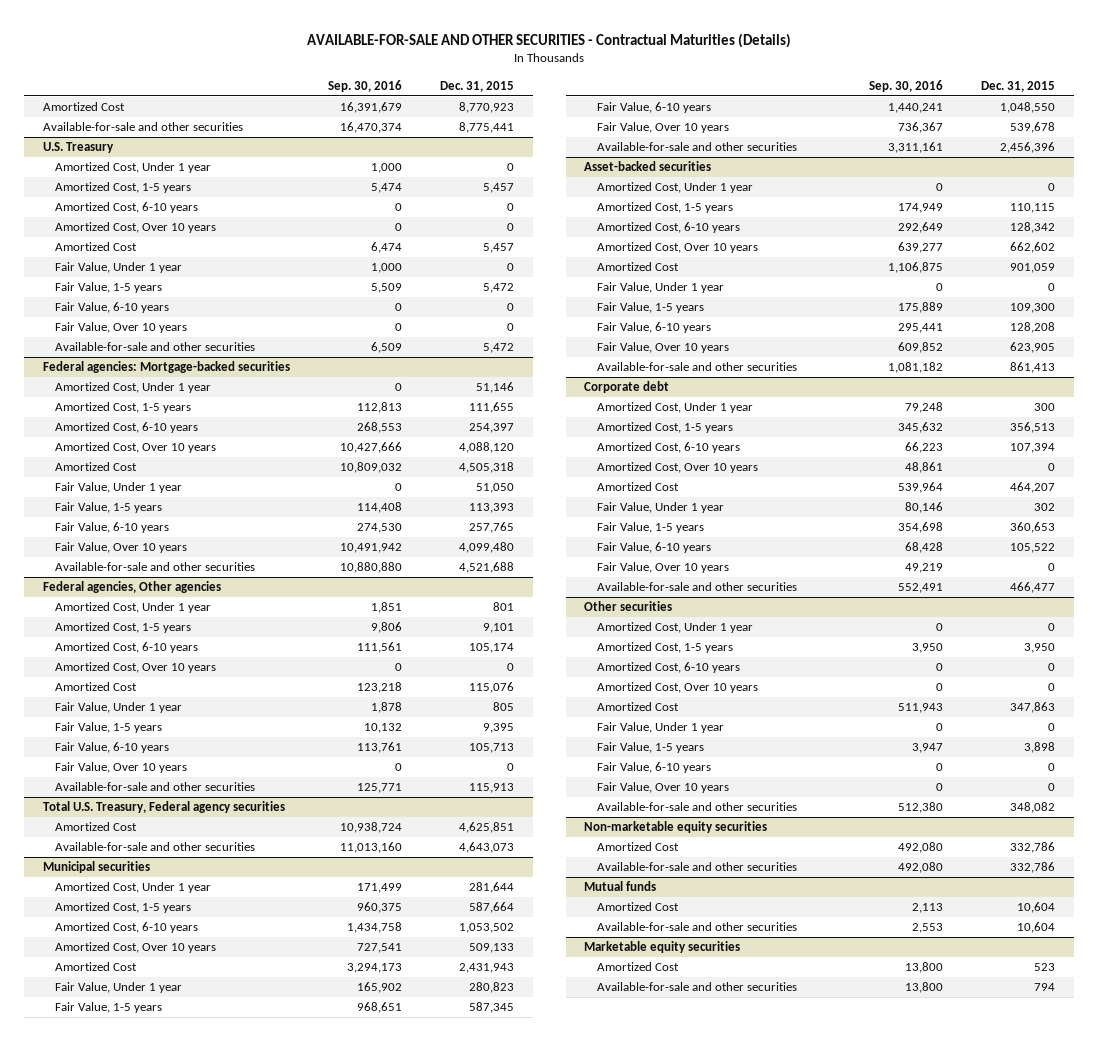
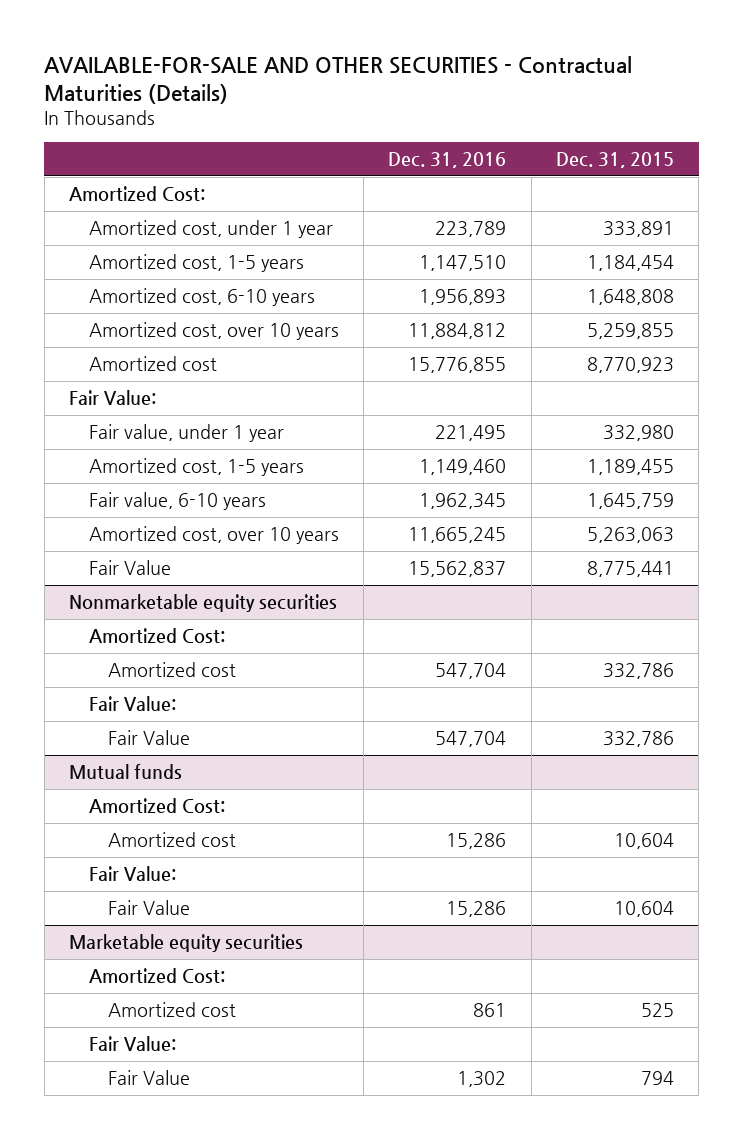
- | Sep. 30, 2016 | Dec. 31, 2015
+ | Dec. 31, 2016 | Dec. 31, 2015
- Amortized Cost | 16,391,679 | 8,770,923
- Available-for-sale and other securities | 16,470,374 | 8,775,441
- U.S. Treasury
- Amortized Cost, Under 1 year | 1,000 | 0
- Amortized Cost, 1-5 years | 5,474 | 5,457
- Amortized Cost, 6-10 years | 0 | 0
- Amortized Cost, Over 10 years | 0 | 0
- Amortized Cost | 6,474 | 5,457
- Fair Value, Under 1 year | 1,000 | 0
- Fair Value, 1-5 years | 5,509 | 5,472
- Fair Value, 6-10 years | 0 | 0
- Fair Value, Over 10 years | 0 | 0
- Available-for-sale and other securities | 6,509 | 5,472
- Federal agencies: Mortgage-backed securities
- Amortized Cost, Under 1 year | 0 | 51,146
- Amortized Cost, 1-5 years | 112,813 | 111,655
- Amortized Cost, 6-10 years | 268,553 | 254,397
- Amortized Cost, Over 10 years | 10,427,666 | 4,088,120
- Amortized Cost | 10,809,032 | 4,505,318
- Fair Value, Under 1 year | 0 | 51,050
- Fair Value, 1-5 years | 114,408 | 113,393
- Fair Value, 6-10 years | 274,530 | 257,765
- Fair Value, Over 10 years | 10,491,942 | 4,099,480
- Available-for-sale and other securities | 10,880,880 | 4,521,688
- Federal agencies, Other agencies
- Amortized Cost, Under 1 year | 1,851 | 801
- Amortized Cost, 1-5 years | 9,806 | 9,101
- Amortized Cost, 6-10 years | 111,561 | 105,174
- Amortized Cost, Over 10 years | 0 | 0
- Amortized Cost | 123,218 | 115,076
- Fair Value, Under 1 year | 1,878 | 805
- Fair Value, 1-5 years | 10,132 | 9,395
- Fair Value, 6-10 years | 113,761 | 105,713
- Fair Value, Over 10 years | 0 | 0
- Available-for-sale and other securities | 125,771 | 115,913
- Total U.S. Treasury, Federal agency securities
- Amortized Cost | 10,938,724 | 4,625,851
- Available-for-sale and other securities | 11,013,160 | 4,643,073
- Municipal securities
- Amortized Cost, Under 1 year | 171,499 | 281,644
- Amortized Cost, 1-5 years | 960,375 | 587,664
- Amortized Cost, 6-10 years | 1,434,758 | 1,053,502
- Amortized Cost, Over 10 years | 727,541 | 509,133
- Amortized Cost | 3,294,173 | 2,431,943
- Fair Value, Under 1 year | 165,902 | 280,823
- Fair Value, 1-5 years | 968,651 | 587,345
- Fair Value, 6-10 years | 1,440,241 | 1,048,550
- Fair Value, Over 10 years | 736,367 | 539,678
- Available-for-sale and other securities | 3,311,161 | 2,456,396
- Asset-backed securities
- Amortized Cost, Under 1 year | 0 | 0
- Amortized Cost, 1-5 years | 174,949 | 110,115
- Amortized Cost, 6-10 years | 292,649 | 128,342
- Amortized Cost, Over 10 years | 639,277 | 662,602
- Amortized Cost | 1,106,875 | 901,059
- Fair Value, Under 1 year | 0 | 0
- Fair Value, 1-5 years | 175,889 | 109,300
- Fair Value, 6-10 years | 295,441 | 128,208
- Fair Value, Over 10 years | 609,852 | 623,905
- Available-for-sale and other securities | 1,081,182 | 861,413
- Corporate debt
- Amortized Cost, Under 1 year | 79,248 | 300
- Amortized Cost, 1-5 years | 345,632 | 356,513
- Amortized Cost, 6-10 years | 66,223 | 107,394
- Amortized Cost, Over 10 years | 48,861 | 0
- Amortized Cost | 539,964 | 464,207
- Fair Value, Under 1 year | 80,146 | 302
- Fair Value, 1-5 years | 354,698 | 360,653
- Fair Value, 6-10 years | 68,428 | 105,522
- Fair Value, Over 10 years | 49,219 | 0
- Available-for-sale and other securities | 552,491 | 466,477
- Other securities
- Amortized Cost, Under 1 year | 0 | 0
- Amortized Cost, 1-5 years | 3,950 | 3,950
- Amortized Cost, 6-10 years | 0 | 0
- Amortized Cost, Over 10 years | 0 | 0
- Amortized Cost | 511,943 | 347,863
- Fair Value, Under 1 year | 0 | 0
- Fair Value, 1-5 years | 3,947 | 3,898
- Fair Value, 6-10 years | 0 | 0
- Fair Value, Over 10 years | 0 | 0
- Available-for-sale and other securities | 512,380 | 348,082
- Non-marketable equity securities
- Amortized Cost | 492,080 | 332,786
- Available-for-sale and other securities | 492,080 | 332,786
+ Amortized Cost:
+ Amortized cost, under 1 year | 223,789 | 333,891
+ Amortized cost, 1-5 years | 1,147,510 | 1,184,454
+ Amortized cost, 6-10 years | 1,956,893 | 1,648,808
+ Amortized cost, over 10 years | 11,884,812 | 5,259,855
+ Amortized cost | 15,776,855 | 8,770,923
+ Fair Value:
+ Fair value, under 1 year | 221,495 | 332,980
+ Amortized cost, 1-5 years | 1,149,460 | 1,189,455
+ Fair value, 6-10 years | 1,962,345 | 1,645,759
+ Amortized cost, over 10 years | 11,665,245 | 5,263,063
+ Fair Value | 15,562,837 | 8,775,441
+ Nonmarketable equity securities
+ Amortized Cost:
+ Amortized cost | 547,704 | 332,786
+ Fair Value:
+ Fair Value | 547,704 | 332,786
@ Mutual funds
- Amortized Cost | 2,113 | 10,604
- Available-for-sale and other securities | 2,553 | 10,604
+ Amortized Cost:
+ Amortized cost | 15,286 | 10,604
+ Fair Value:
+ Fair Value | 15,286 | 10,604
@ Marketable equity securities
- Amortized Cost | 13,800 | 523
- Available-for-sale and other securities | 13,800 | 794
+ Amortized Cost:
+ Amortized cost | 861 | 525
+ Fair Value:
+ Fair Value | 1,302 | 794

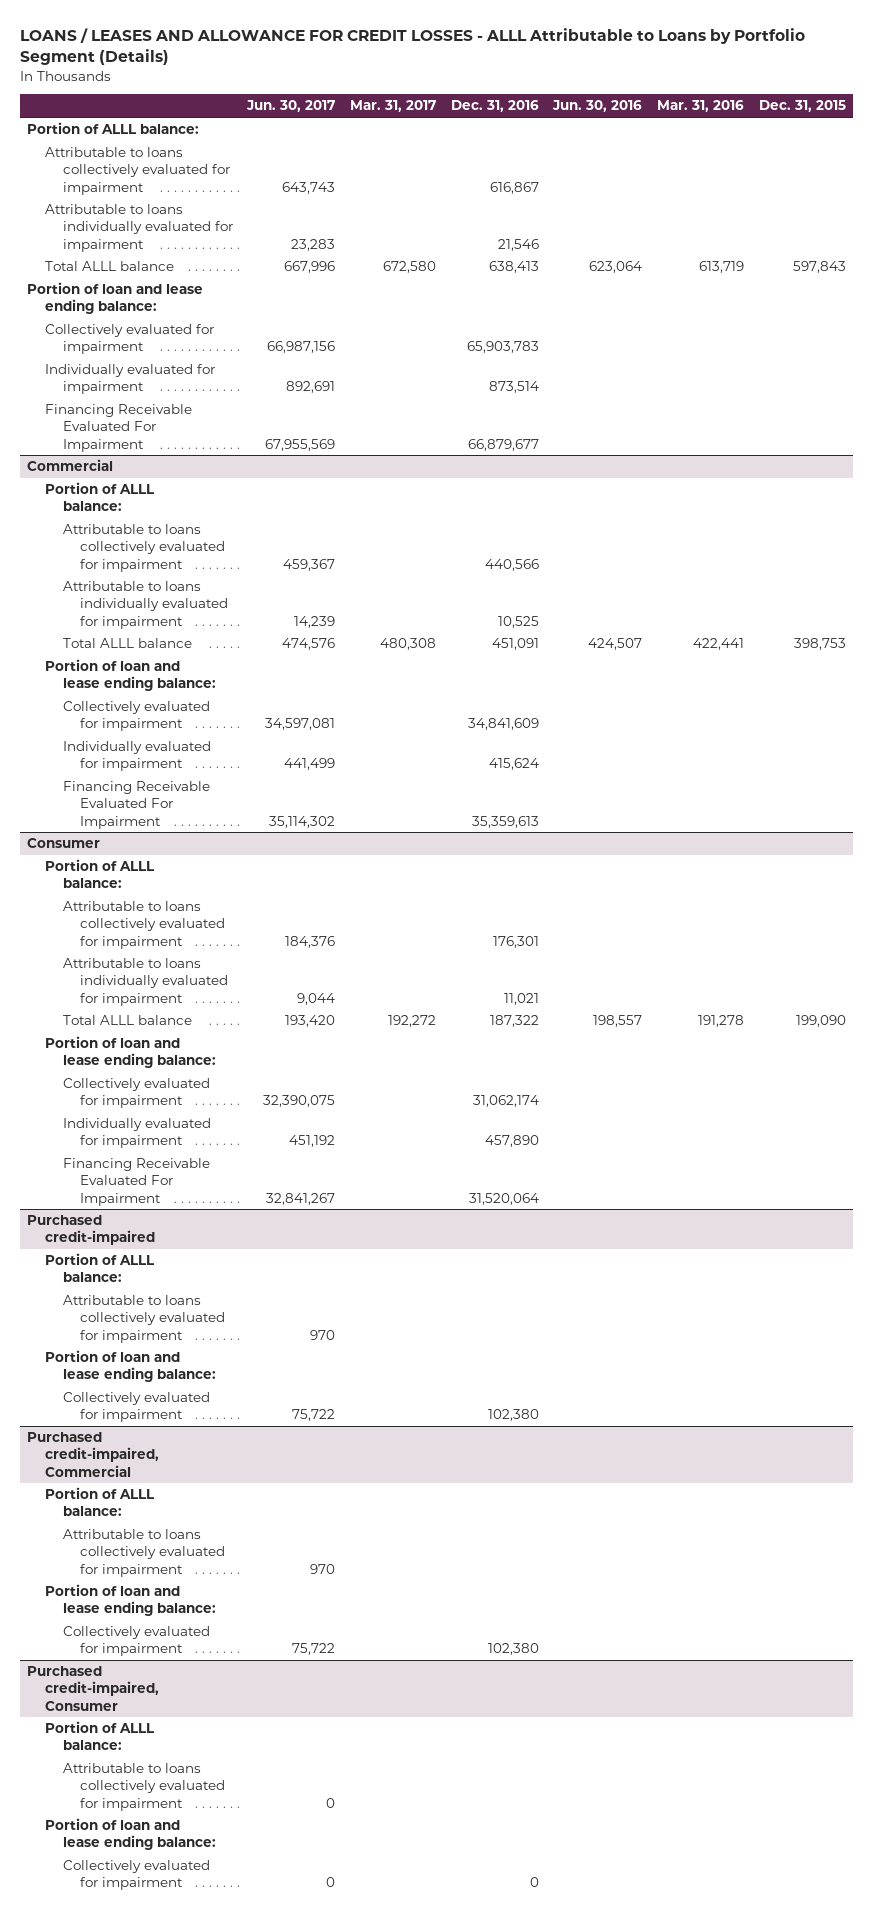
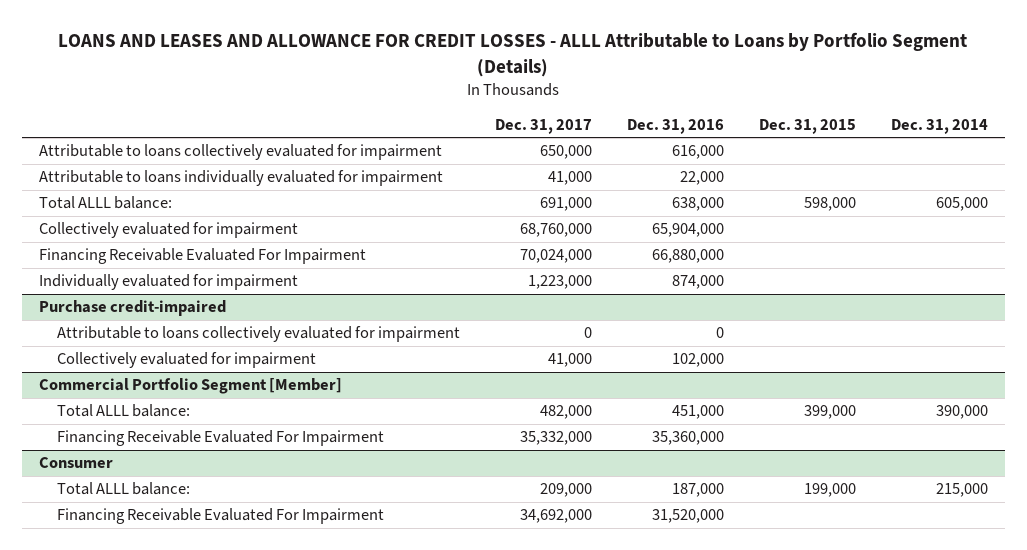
- LOANS / LEASES AND ALLOWANCE FOR CREDIT LOSSES - ALLL Attributable to Loans by Portfolio Segment (Details)
+ LOANS AND LEASES AND ALLOWANCE FOR CREDIT LOSSES - ALLL Attributable to Loans by Portfolio Segment (Details)
- | Jun. 30, 2017 | Mar. 31, 2017 | Dec. 31, 2016 | Jun. 30, 2016 | Mar. 31, 2016 | Dec. 31, 2015
+ | Dec. 31, 2017 | Dec. 31, 2016 | Dec. 31, 2015 | Dec. 31, 2014
- Portion of ALLL balance:
- Attributable to loans collectively evaluated for impairment | 643,743 | | 616,867 | | |
- Attributable to loans individually evaluated for impairment | 23,283 | | 21,546 | | |
- Total ALLL balance | 667,996 | 672,580 | 638,413 | 623,064 | 613,719 | 597,843
- Portion of loan and lease ending balance:
- Collectively evaluated for impairment | 66,987,156 | | 65,903,783 | | |
- Individually evaluated for impairment | 892,691 | | 873,514 | | |
- Financing Receivable Evaluated For Impairment | 67,955,569 | | 66,879,677 | | |
- Commercial
- Portion of ALLL balance:
- Attributable to loans collectively evaluated for impairment | 459,367 | | 440,566 | | |
- Attributable to loans individually evaluated for impairment | 14,239 | | 10,525 | | |
- Total ALLL balance | 474,576 | 480,308 | 451,091 | 424,507 | 422,441 | 398,753
- Portion of loan and lease ending balance:
- Collectively evaluated for impairment | 34,597,081 | | 34,841,609 | | |
- Individually evaluated for impairment | 441,499 | | 415,624 | | |
- Financing Receivable Evaluated For Impairment | 35,114,302 | | 35,359,613 | | |
+ Attributable to loans collectively evaluated for impairment | 650,000 | 616,000 | |
+ Attributable to loans individually evaluated for impairment | 41,000 | 22,000 | |
+ Total ALLL balance: | 691,000 | 638,000 | 598,000 | 605,000
+ Collectively evaluated for impairment | 68,760,000 | 65,904,000 | |
+ Financing Receivable Evaluated For Impairment | 70,024,000 | 66,880,000 | |
+ Individually evaluated for impairment | 1,223,000 | 874,000 | |
+ Purchase credit-impaired
+ Attributable to loans collectively evaluated for impairment | 0 | 0 | |
+ Collectively evaluated for impairment | 41,000 | 102,000 | |
+ Commercial Portfolio Segment [Member]
+ Total ALLL balance: | 482,000 | 451,000 | 399,000 | 390,000
+ Financing Receivable Evaluated For Impairment | 35,332,000 | 35,360,000 | |
@ Consumer
- Portion of ALLL balance:
- Attributable to loans collectively evaluated for impairment | 184,376 | | 176,301 | | |
- Attributable to loans individually evaluated for impairment | 9,044 | | 11,021 | | |
- Total ALLL balance | 193,420 | 192,272 | 187,322 | 198,557 | 191,278 | 199,090
- Portion of loan and lease ending balance:
- Collectively evaluated for impairment | 32,390,075 | | 31,062,174 | | |
- Individually evaluated for impairment | 451,192 | | 457,890 | | |
- Financing Receivable Evaluated For Impairment | 32,841,267 | | 31,520,064 | | |
- Purchased credit-impaired
- Portion of ALLL balance:
- Attributable to loans collectively evaluated for impairment | 970 | | | | |
- Portion of loan and lease ending balance:
- Collectively evaluated for impairment | 75,722 | | 102,380 | | |
- Purchased credit-impaired, Commercial
- Portion of ALLL balance:
- Attributable to loans collectively evaluated for impairment | 970 | | | | |
- Portion of loan and lease ending balance:
- Collectively evaluated for impairment | 75,722 | | 102,380 | | |
- Purchased credit-impaired, Consumer
- Portion of ALLL balance:
- Attributable to loans collectively evaluated for impairment | 0 | | | | |
- Portion of loan and lease ending balance:
- Collectively evaluated for impairment | 0 | | 0 | | |
@ Consumer
+ Total ALLL balance: | 209,000 | 187,000 | 199,000 | 215,000
+ Financing Receivable Evaluated For Impairment | 34,692,000 | 31,520,000 | |

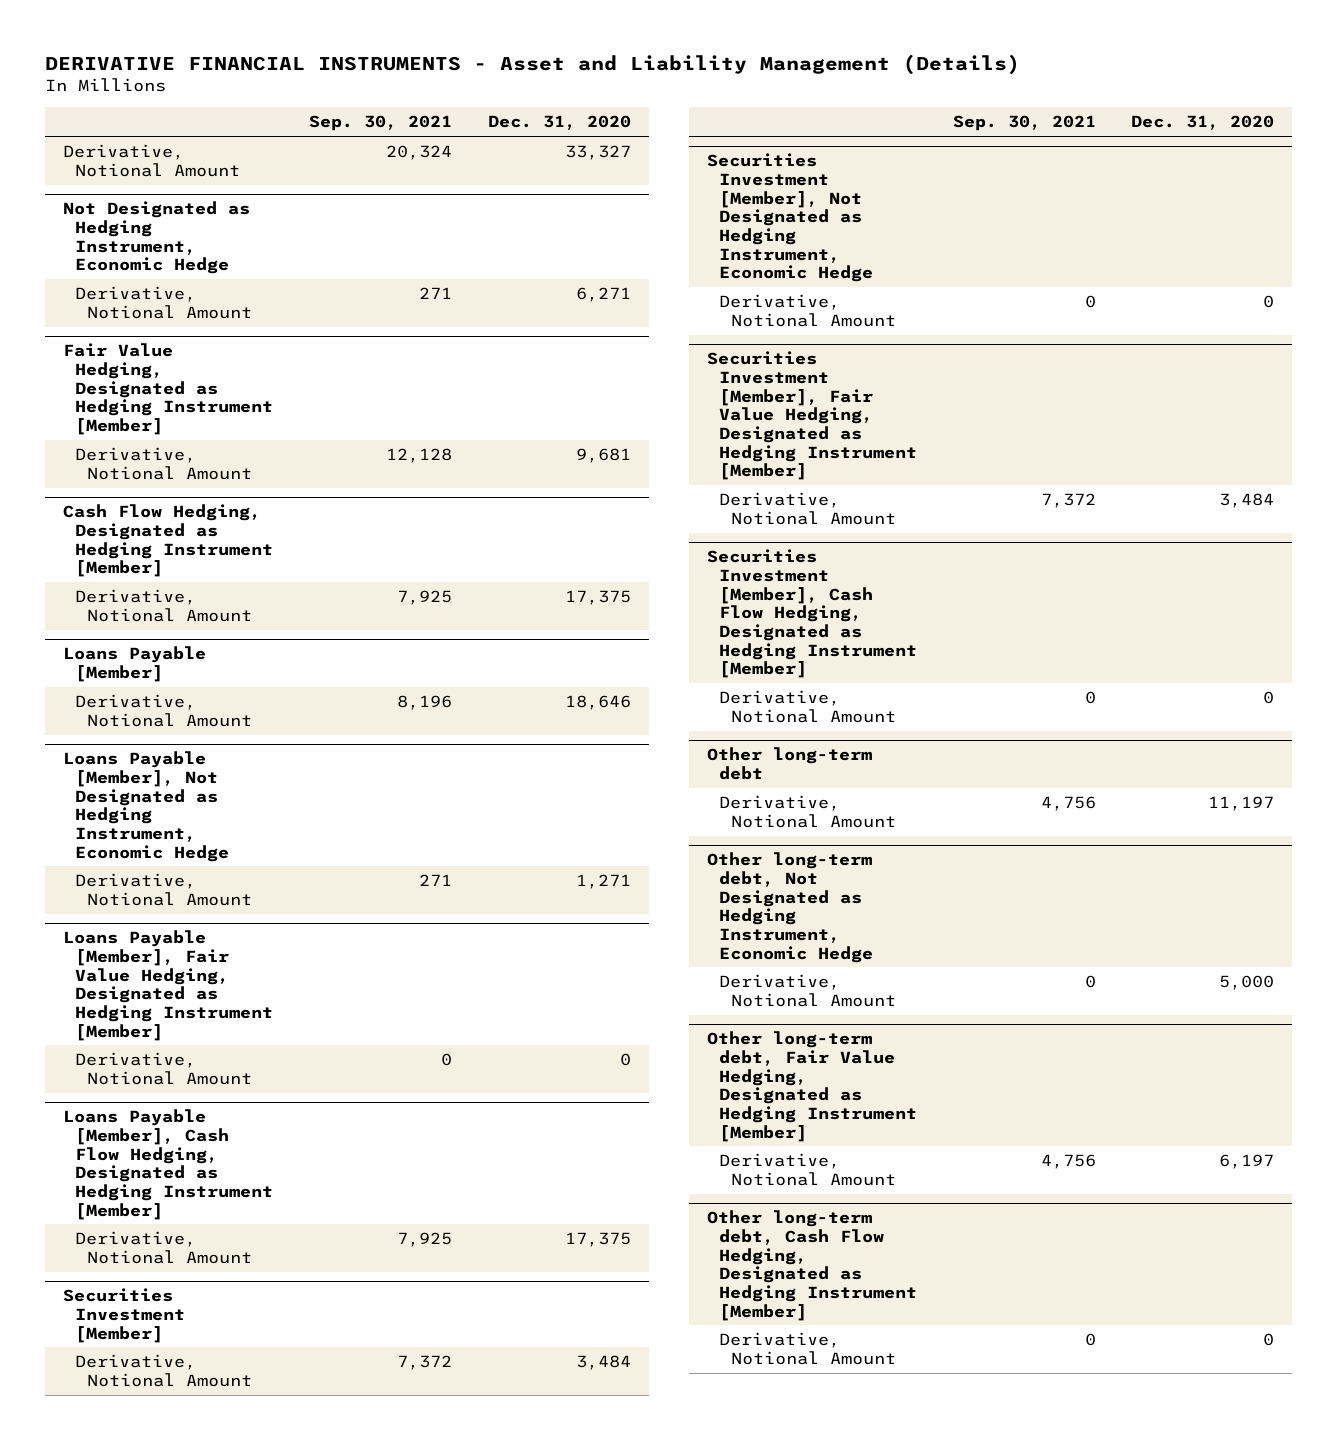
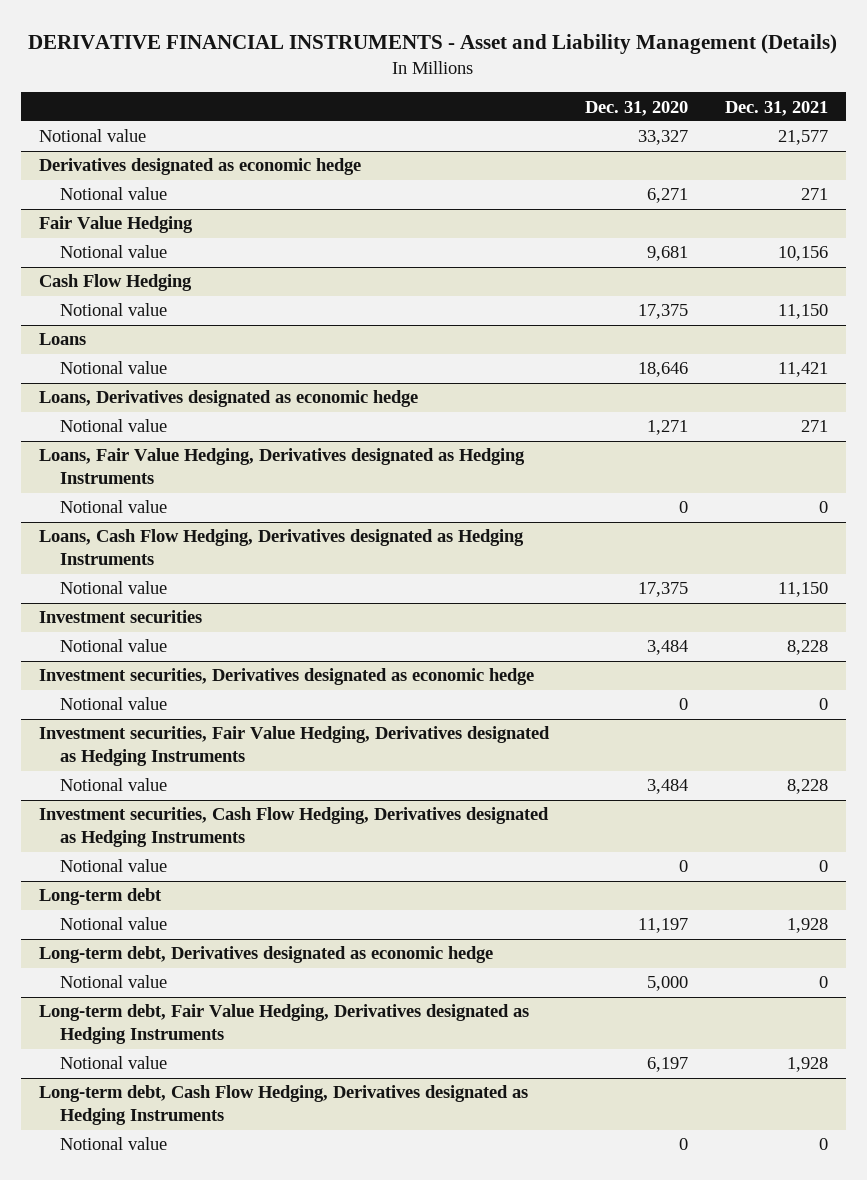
- | Sep. 30, 2021 | Dec. 31, 2020
+ | Dec. 31, 2020 | Dec. 31, 2021
- Derivative, Notional Amount | 20,324 | 33,327
- Not Designated as Hedging Instrument, Economic Hedge
- Derivative, Notional Amount | 271 | 6,271
- Fair Value Hedging, Designated as Hedging Instrument [Member]
- Derivative, Notional Amount | 12,128 | 9,681
- Cash Flow Hedging, Designated as Hedging Instrument [Member]
- Derivative, Notional Amount | 7,925 | 17,375
- Loans Payable [Member]
- Derivative, Notional Amount | 8,196 | 18,646
- Loans Payable [Member], Not Designated as Hedging Instrument, Economic Hedge
- Derivative, Notional Amount | 271 | 1,271
- Loans Payable [Member], Fair Value Hedging, Designated as Hedging Instrument [Member]
- Derivative, Notional Amount | 0 | 0
- Loans Payable [Member], Cash Flow Hedging, Designated as Hedging Instrument [Member]
- Derivative, Notional Amount | 7,925 | 17,375
- Securities Investment [Member]
- Derivative, Notional Amount | 7,372 | 3,484
- Securities Investment [Member], Not Designated as Hedging Instrument, Economic Hedge
- Derivative, Notional Amount | 0 | 0
- Securities Investment [Member], Fair Value Hedging, Designated as Hedging Instrument [Member]
- Derivative, Notional Amount | 7,372 | 3,484
- Securities Investment [Member], Cash Flow Hedging, Designated as Hedging Instrument [Member]
- Derivative, Notional Amount | 0 | 0
- Other long-term debt
- Derivative, Notional Amount | 4,756 | 11,197
- Other long-term debt, Not Designated as Hedging Instrument, Economic Hedge
- Derivative, Notional Amount | 0 | 5,000
- Other long-term debt, Fair Value Hedging, Designated as Hedging Instrument [Member]
- Derivative, Notional Amount | 4,756 | 6,197
- Other long-term debt, Cash Flow Hedging, Designated as Hedging Instrument [Member]
- Derivative, Notional Amount | 0 | 0
+ Notional value | 33,327 | 21,577
+ Derivatives designated as economic hedge
+ Notional value | 6,271 | 271
+ Fair Value Hedging
+ Notional value | 9,681 | 10,156
+ Cash Flow Hedging
+ Notional value | 17,375 | 11,150
+ Loans
+ Notional value | 18,646 | 11,421
+ Loans, Derivatives designated as economic hedge
+ Notional value | 1,271 | 271
+ Loans, Fair Value Hedging, Derivatives designated as Hedging Instruments
+ Notional value | 0 | 0
+ Loans, Cash Flow Hedging, Derivatives designated as Hedging Instruments
+ Notional value | 17,375 | 11,150
+ Investment securities
+ Notional value | 3,484 | 8,228
+ Investment securities, Derivatives designated as economic hedge
+ Notional value | 0 | 0
+ Investment securities, Fair Value Hedging, Derivatives designated as Hedging Instruments
+ Notional value | 3,484 | 8,228
+ Investment securities, Cash Flow Hedging, Derivatives designated as Hedging Instruments
+ Notional value | 0 | 0
+ Long-term debt
+ Notional value | 11,197 | 1,928
+ Long-term debt, Derivatives designated as economic hedge
+ Notional value | 5,000 | 0
+ Long-term debt, Fair Value Hedging, Derivatives designated as Hedging Instruments
+ Notional value | 6,197 | 1,928
+ Long-term debt, Cash Flow Hedging, Derivatives designated as Hedging Instruments
+ Notional value | 0 | 0

